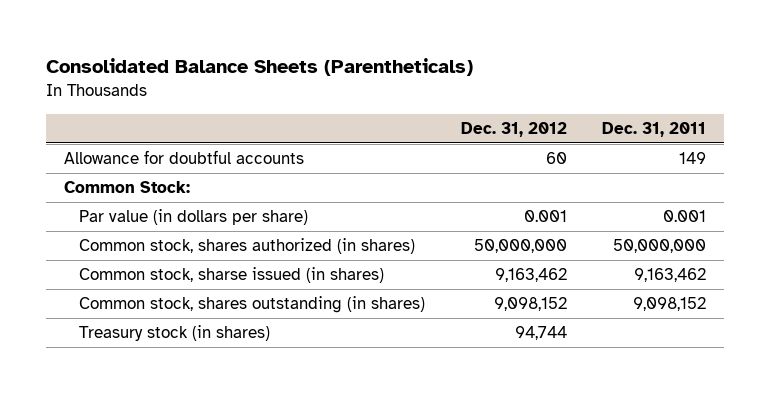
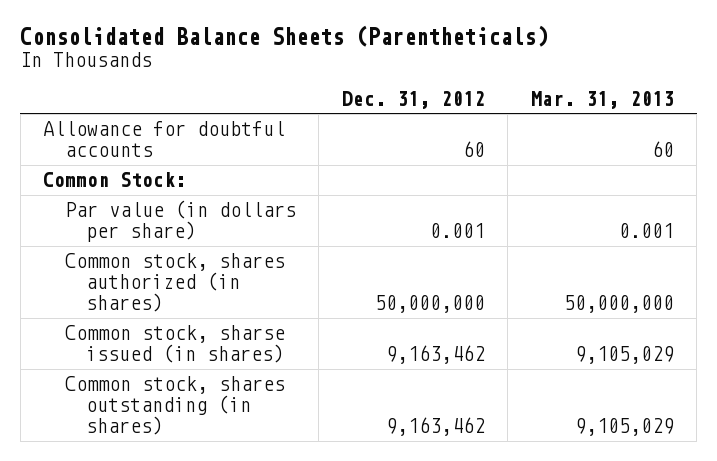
- | Dec. 31, 2012 | Dec. 31, 2011
+ | Dec. 31, 2012 | Mar. 31, 2013
- Common stock, shares outstanding (in shares) | 9,098,152 | 9,098,152
- Treasury stock (in shares) | 94,744 |
+ Common stock, shares outstanding (in shares) | 9,163,462 | 9,105,029

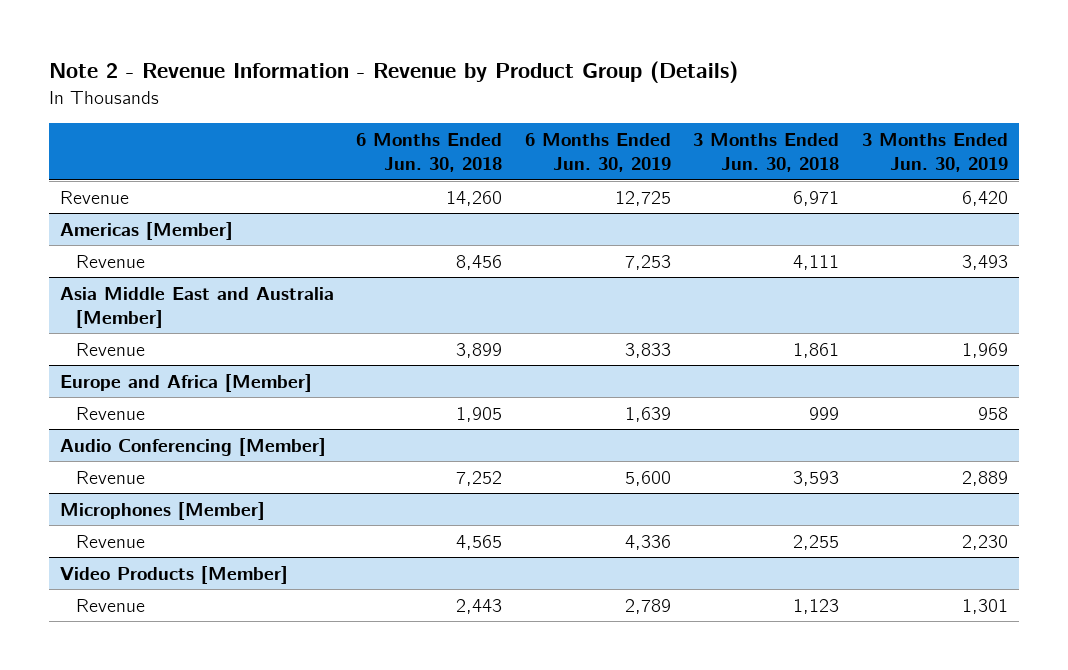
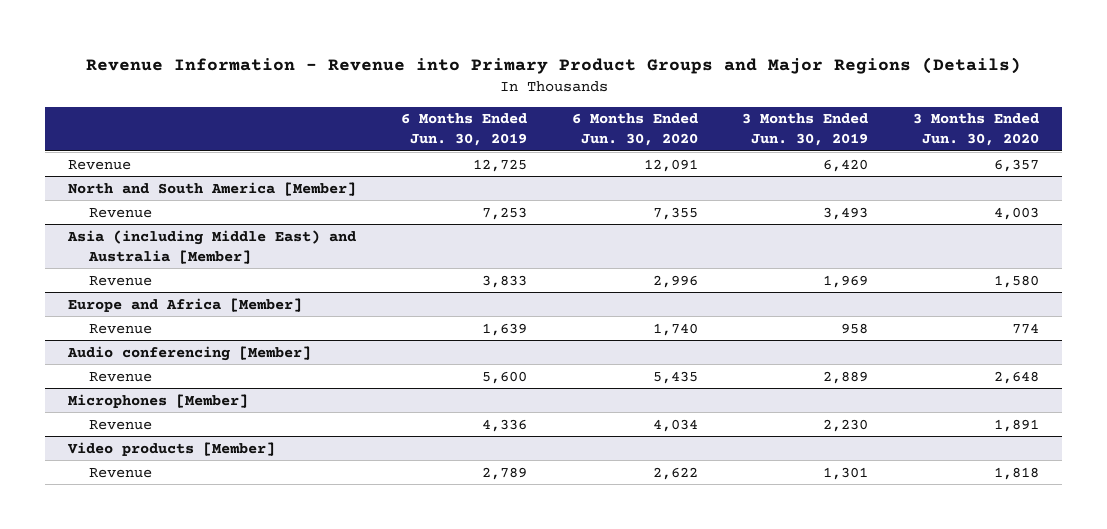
- Note 2 - Revenue Information - Revenue by Product Group (Details)
+ Revenue Information - Revenue into Primary Product Groups and Major Regions (Details)
- | 6 Months Ended Jun. 30, 2018 | 6 Months Ended Jun. 30, 2019 | 3 Months Ended Jun. 30, 2018 | 3 Months Ended Jun. 30, 2019
+ | 6 Months Ended Jun. 30, 2019 | 6 Months Ended Jun. 30, 2020 | 3 Months Ended Jun. 30, 2019 | 3 Months Ended Jun. 30, 2020
- Americas [Member]
+ North and South America [Member]
- Asia Middle East and Australia [Member]
+ Asia (including Middle East) and Australia [Member]
- Audio Conferencing [Member]
+ Audio conferencing [Member]
- Video Products [Member]
+ Video products [Member]

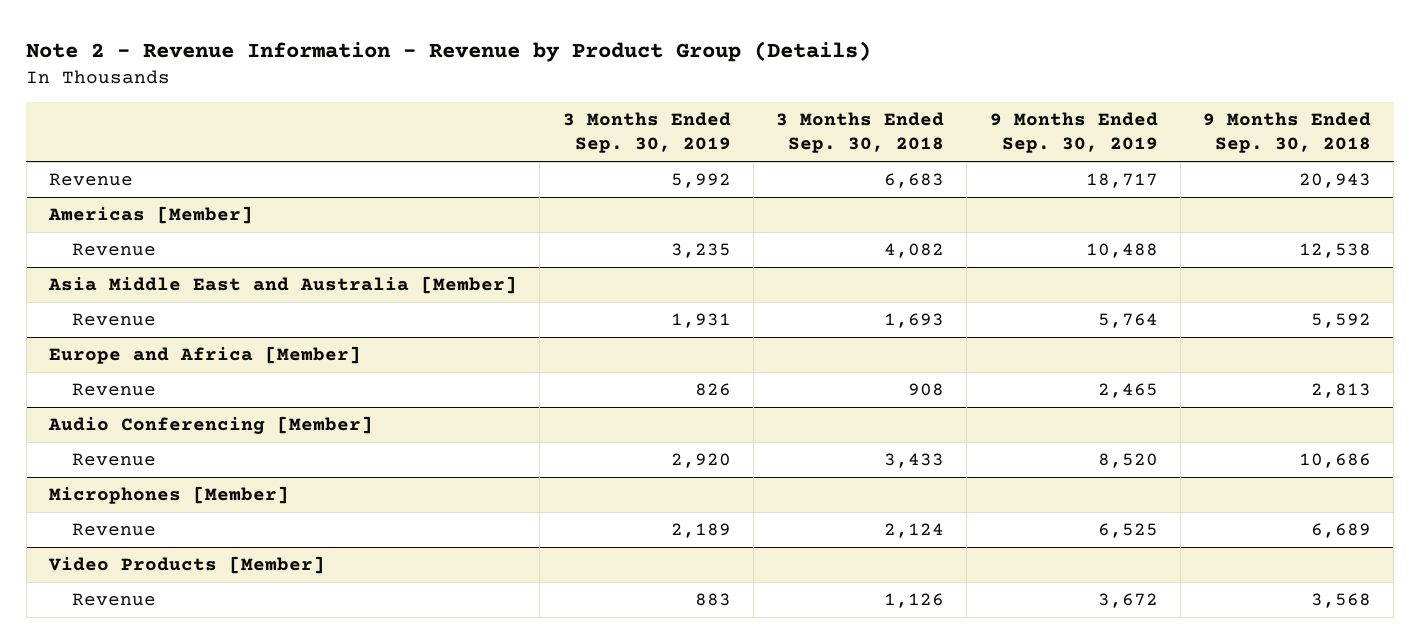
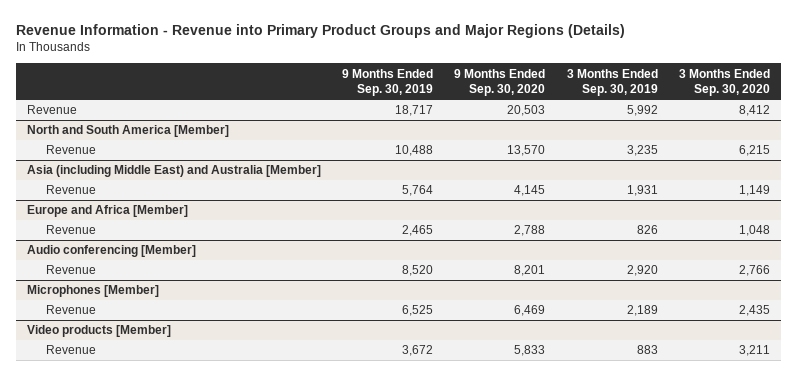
- Note 2 - Revenue Information - Revenue by Product Group (Details)
+ Revenue Information - Revenue into Primary Product Groups and Major Regions (Details)
- | 3 Months Ended Sep. 30, 2019 | 3 Months Ended Sep. 30, 2018 | 9 Months Ended Sep. 30, 2019 | 9 Months Ended Sep. 30, 2018
+ | 9 Months Ended Sep. 30, 2019 | 9 Months Ended Sep. 30, 2020 | 3 Months Ended Sep. 30, 2019 | 3 Months Ended Sep. 30, 2020
- Americas [Member]
+ North and South America [Member]
- Asia Middle East and Australia [Member]
+ Asia (including Middle East) and Australia [Member]
- Audio Conferencing [Member]
+ Audio conferencing [Member]
- Video Products [Member]
+ Video products [Member]

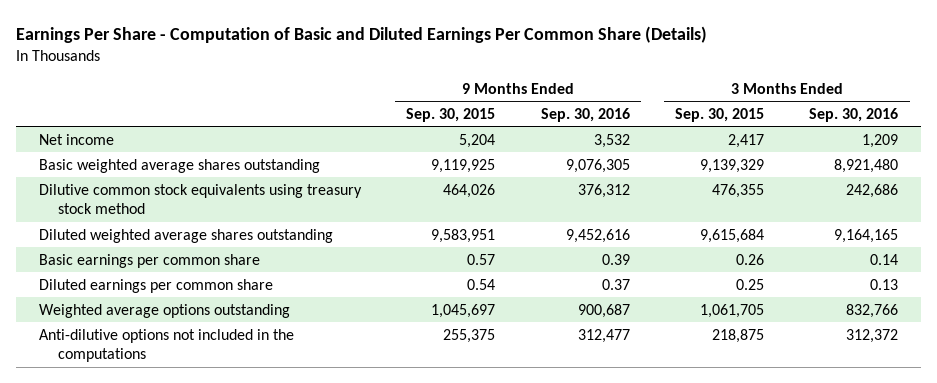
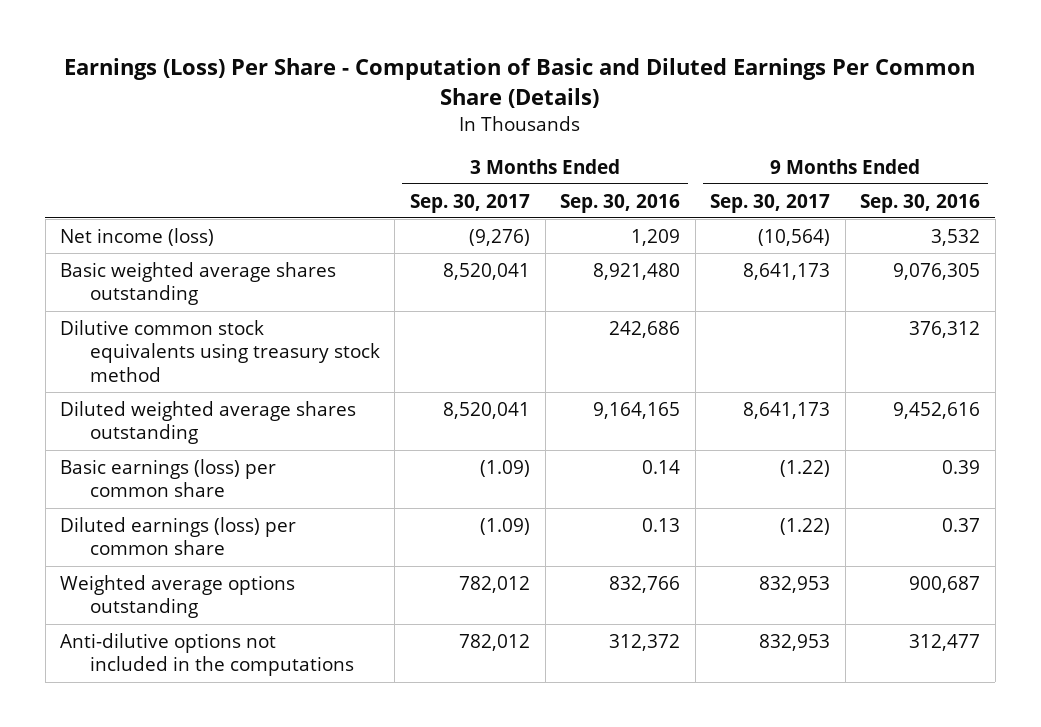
- Earnings Per Share - Computation of Basic and Diluted Earnings Per Common Share (Details)
+ Earnings (Loss) Per Share - Computation of Basic and Diluted Earnings Per Common Share (Details)
- | 9 Months Ended Sep. 30, 2015 | 9 Months Ended Sep. 30, 2016 | 3 Months Ended Sep. 30, 2015 | 3 Months Ended Sep. 30, 2016
+ | 3 Months Ended Sep. 30, 2017 | 3 Months Ended Sep. 30, 2016 | 9 Months Ended Sep. 30, 2017 | 9 Months Ended Sep. 30, 2016
- Net income | 5,204 | 3,532 | 2,417 | 1,209
+ Net income (loss) | (9,276) | 1,209 | (10,564) | 3,532
- Basic earnings per common share | 0.57 | 0.39 | 0.26 | 0.14
- Diluted earnings per common share | 0.54 | 0.37 | 0.25 | 0.13
+ Basic earnings (loss) per common share | (1.09) | 0.14 | (1.22) | 0.39
+ Diluted earnings (loss) per common share | (1.09) | 0.13 | (1.22) | 0.37

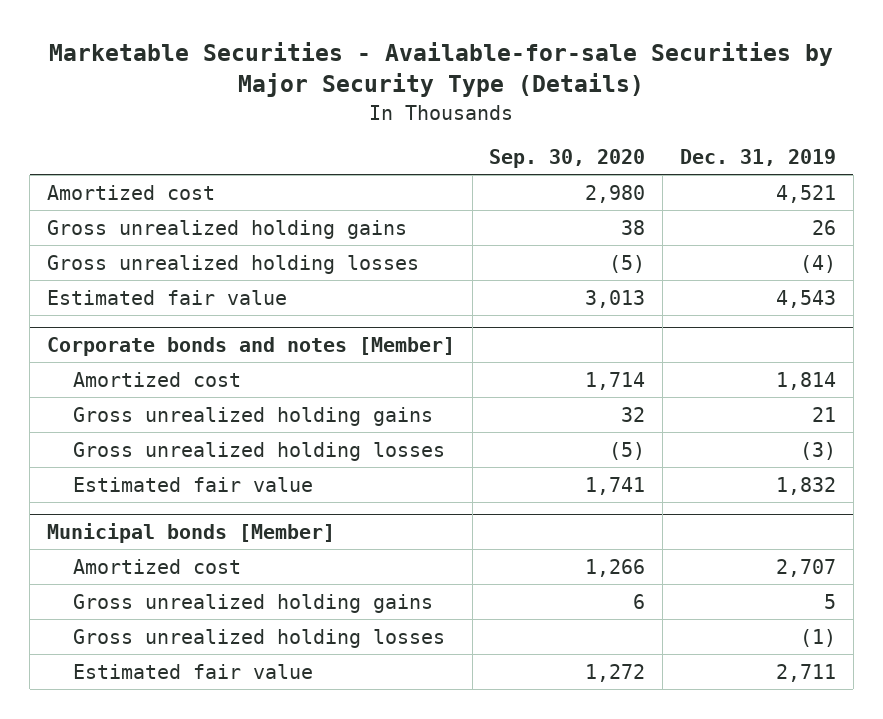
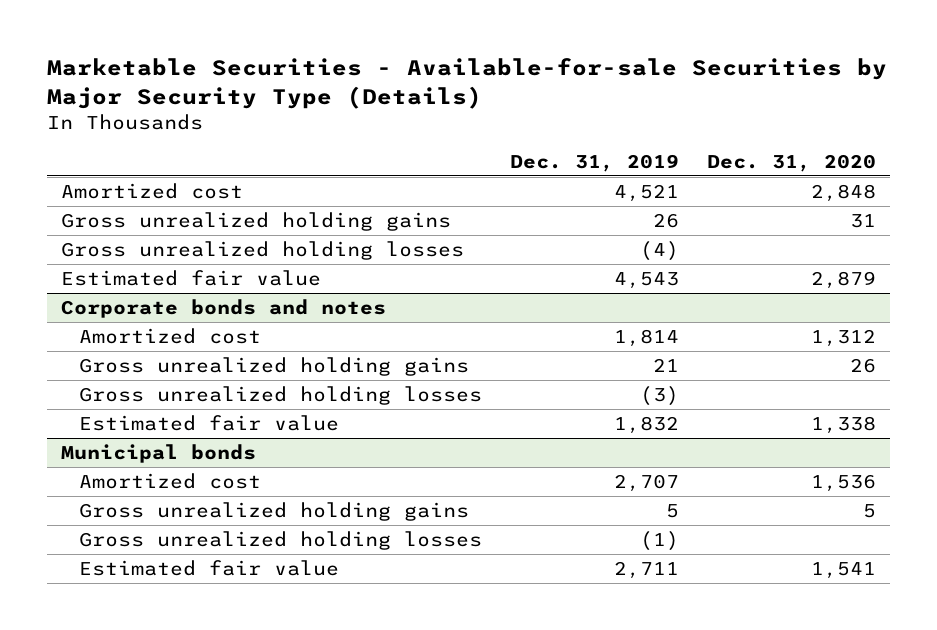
- | Sep. 30, 2020 | Dec. 31, 2019
+ | Dec. 31, 2019 | Dec. 31, 2020
- Corporate bonds and notes [Member]
+ Corporate bonds and notes
- Municipal bonds [Member]
+ Municipal bonds

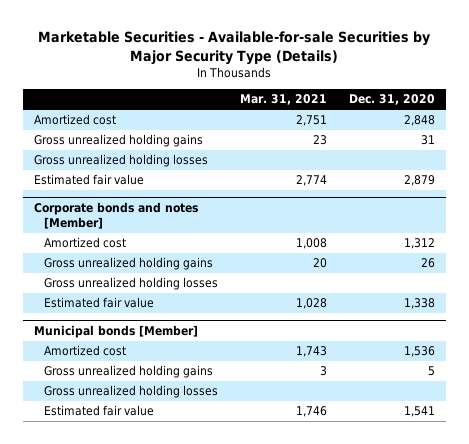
- | Dec. 31, 2019 | Dec. 31, 2020
+ | Mar. 31, 2021 | Dec. 31, 2020
- Corporate bonds and notes
+ Corporate bonds and notes [Member]
- Municipal bonds
+ Municipal bonds [Member]

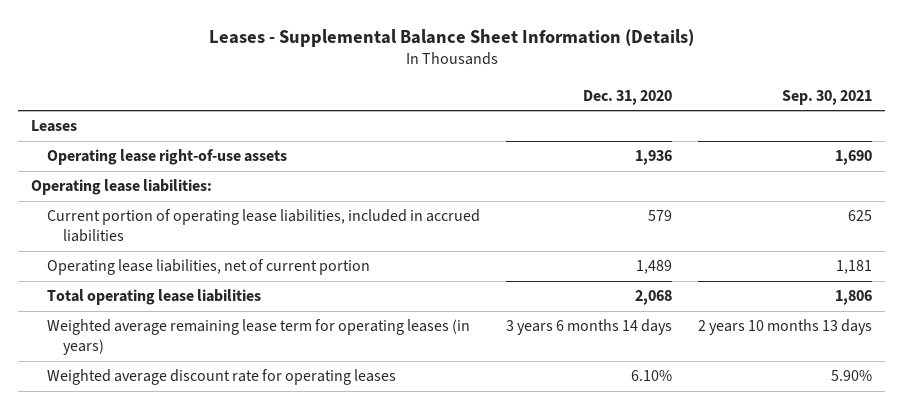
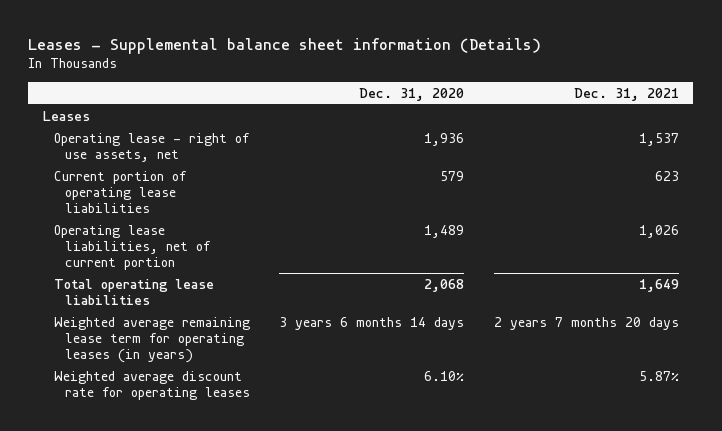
- Leases - Supplemental Balance Sheet Information (Details)
+ Leases - Supplemental balance sheet information (Details)
- | Dec. 31, 2020 | Sep. 30, 2021
+ | Dec. 31, 2020 | Dec. 31, 2021
- Operating lease right-of-use assets | 1,936 | 1,690
- Operating lease liabilities:
- Current portion of operating lease liabilities, included in accrued liabilities | 579 | 625
+ Operating lease - right of use assets, net | 1,936 | 1,537
+ Current portion of operating lease liabilities | 579 | 623

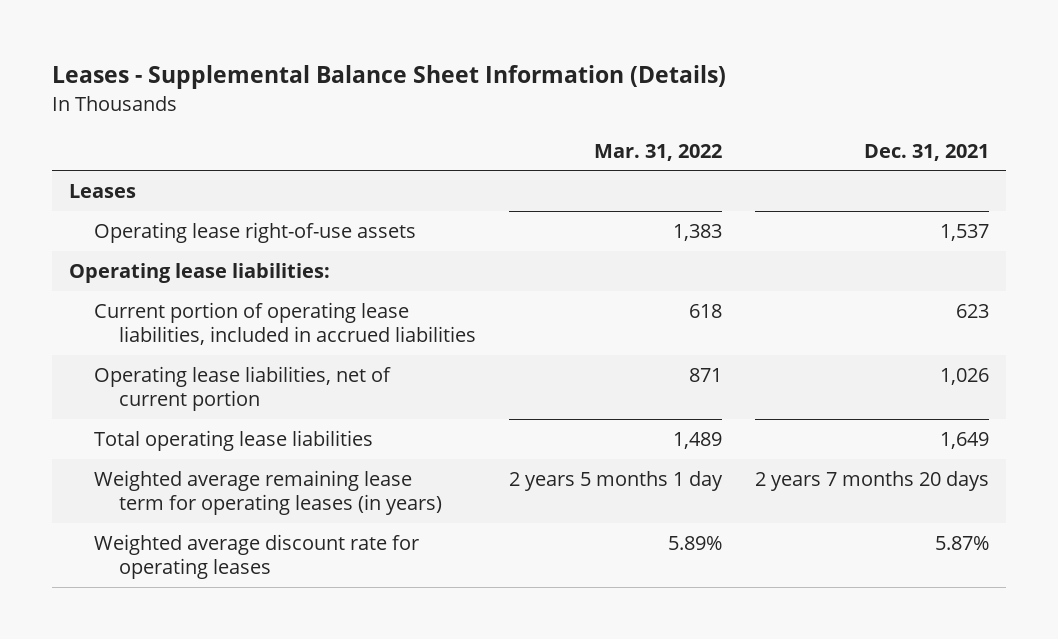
- Leases - Supplemental balance sheet information (Details)
+ Leases - Supplemental Balance Sheet Information (Details)
- | Dec. 31, 2020 | Dec. 31, 2021
+ | Mar. 31, 2022 | Dec. 31, 2021
- Operating lease - right of use assets, net | 1,936 | 1,537
- Current portion of operating lease liabilities | 579 | 623
+ Operating lease right-of-use assets | 1,383 | 1,537
+ Operating lease liabilities:
+ Current portion of operating lease liabilities, included in accrued liabilities | 618 | 623

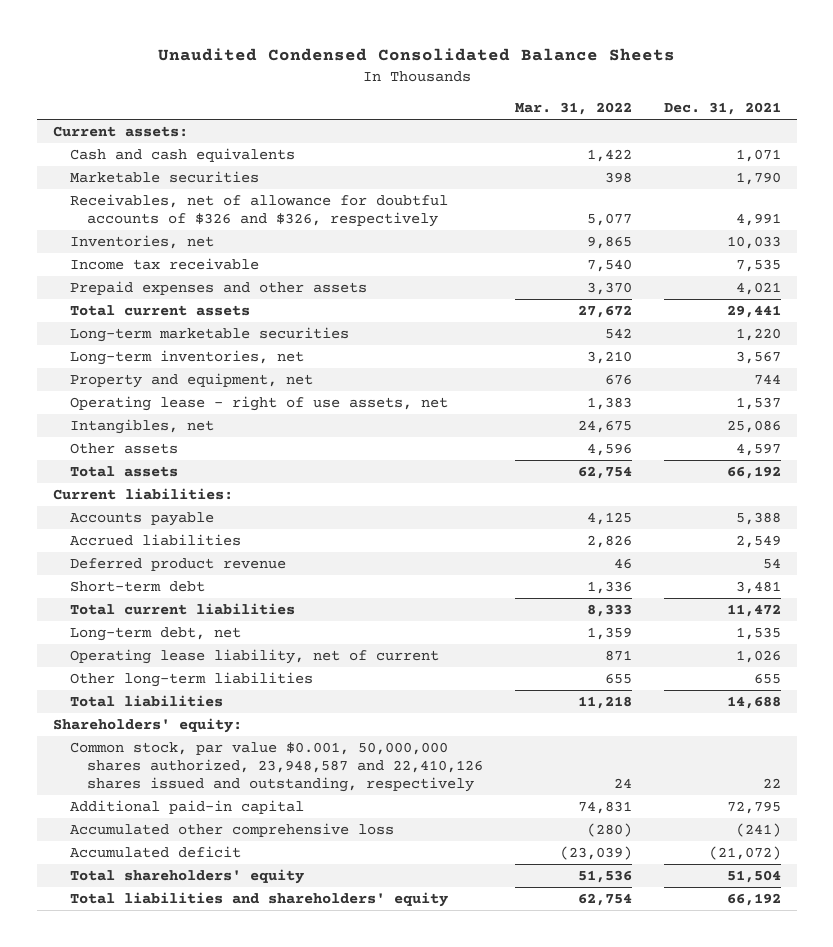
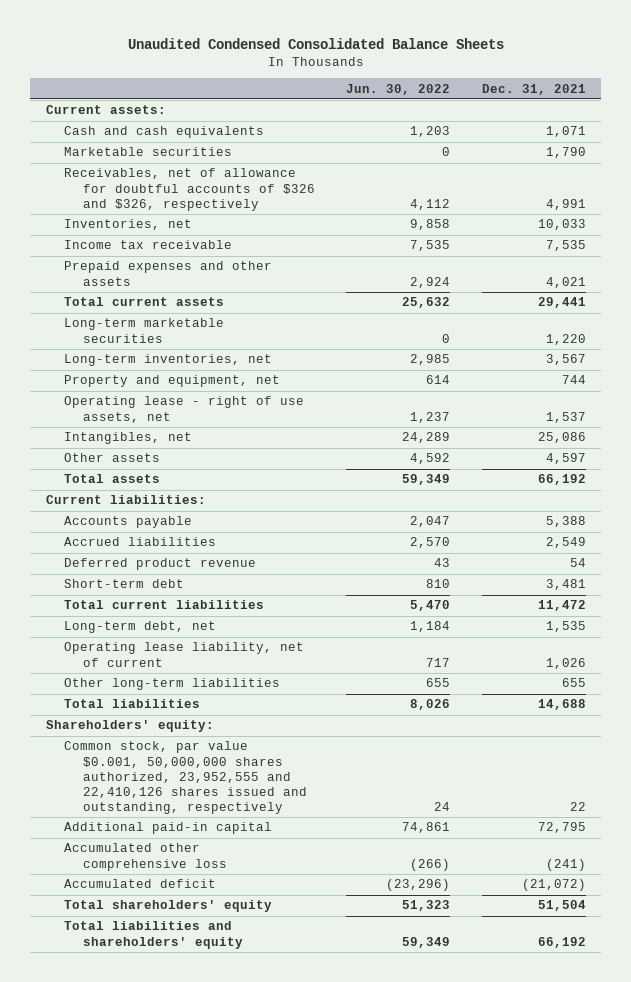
- | Mar. 31, 2022 | Dec. 31, 2021
+ | Jun. 30, 2022 | Dec. 31, 2021
- Common stock, par value $0.001, 50,000,000 shares authorized, 23,948,587 and 22,410,126 shares issued and outstanding, respectively | 24 | 22
+ Common stock, par value $0.001, 50,000,000 shares authorized, 23,952,555 and 22,410,126 shares issued and outstanding, respectively | 24 | 22

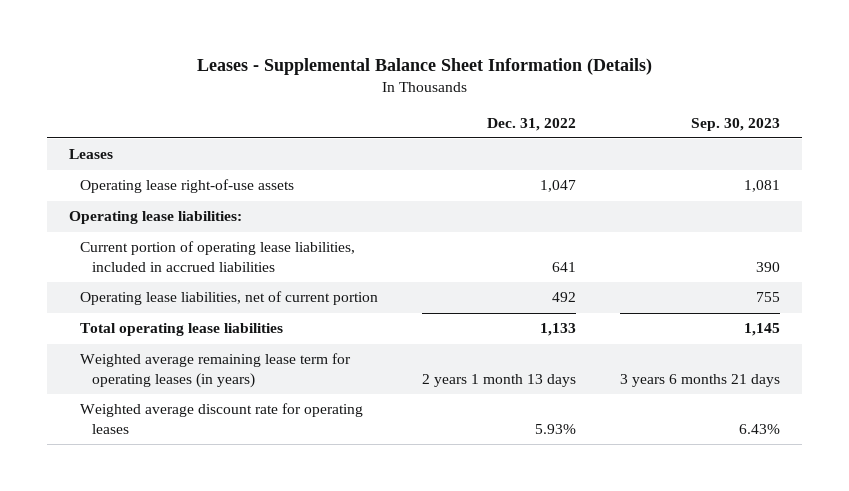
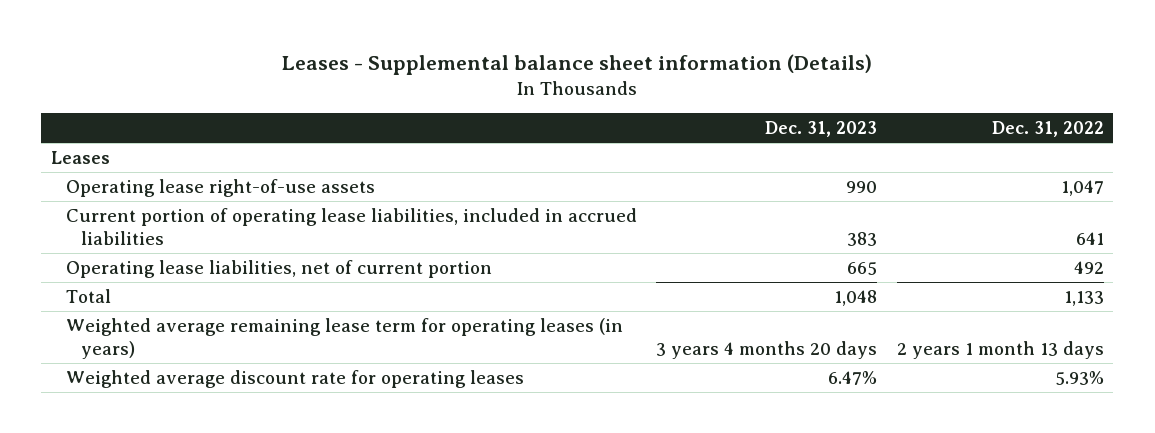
- Leases - Supplemental Balance Sheet Information (Details)
+ Leases - Supplemental balance sheet information (Details)
- | Dec. 31, 2022 | Sep. 30, 2023
+ | Dec. 31, 2023 | Dec. 31, 2022
- Operating lease liabilities:
- Total operating lease liabilities | 1,133 | 1,145
+ Total | 1,048 | 1,133

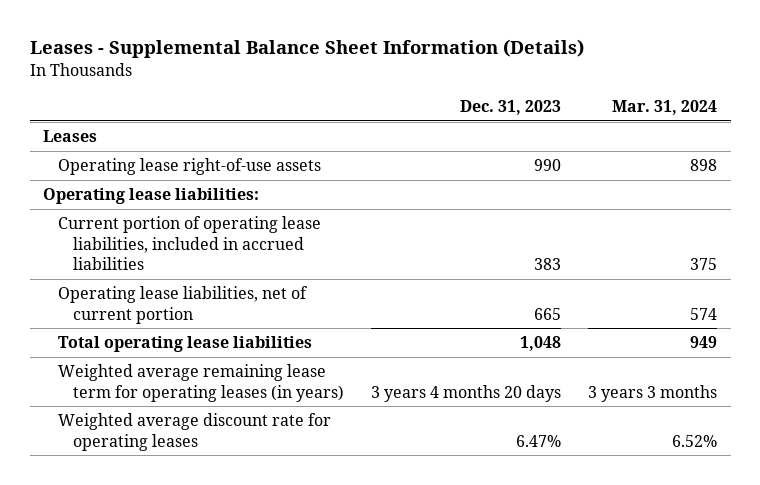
- Leases - Supplemental balance sheet information (Details)
+ Leases - Supplemental Balance Sheet Information (Details)
- | Dec. 31, 2023 | Dec. 31, 2022
+ | Dec. 31, 2023 | Mar. 31, 2024
+ Operating lease liabilities:
- Total | 1,048 | 1,133
+ Total operating lease liabilities | 1,048 | 949

